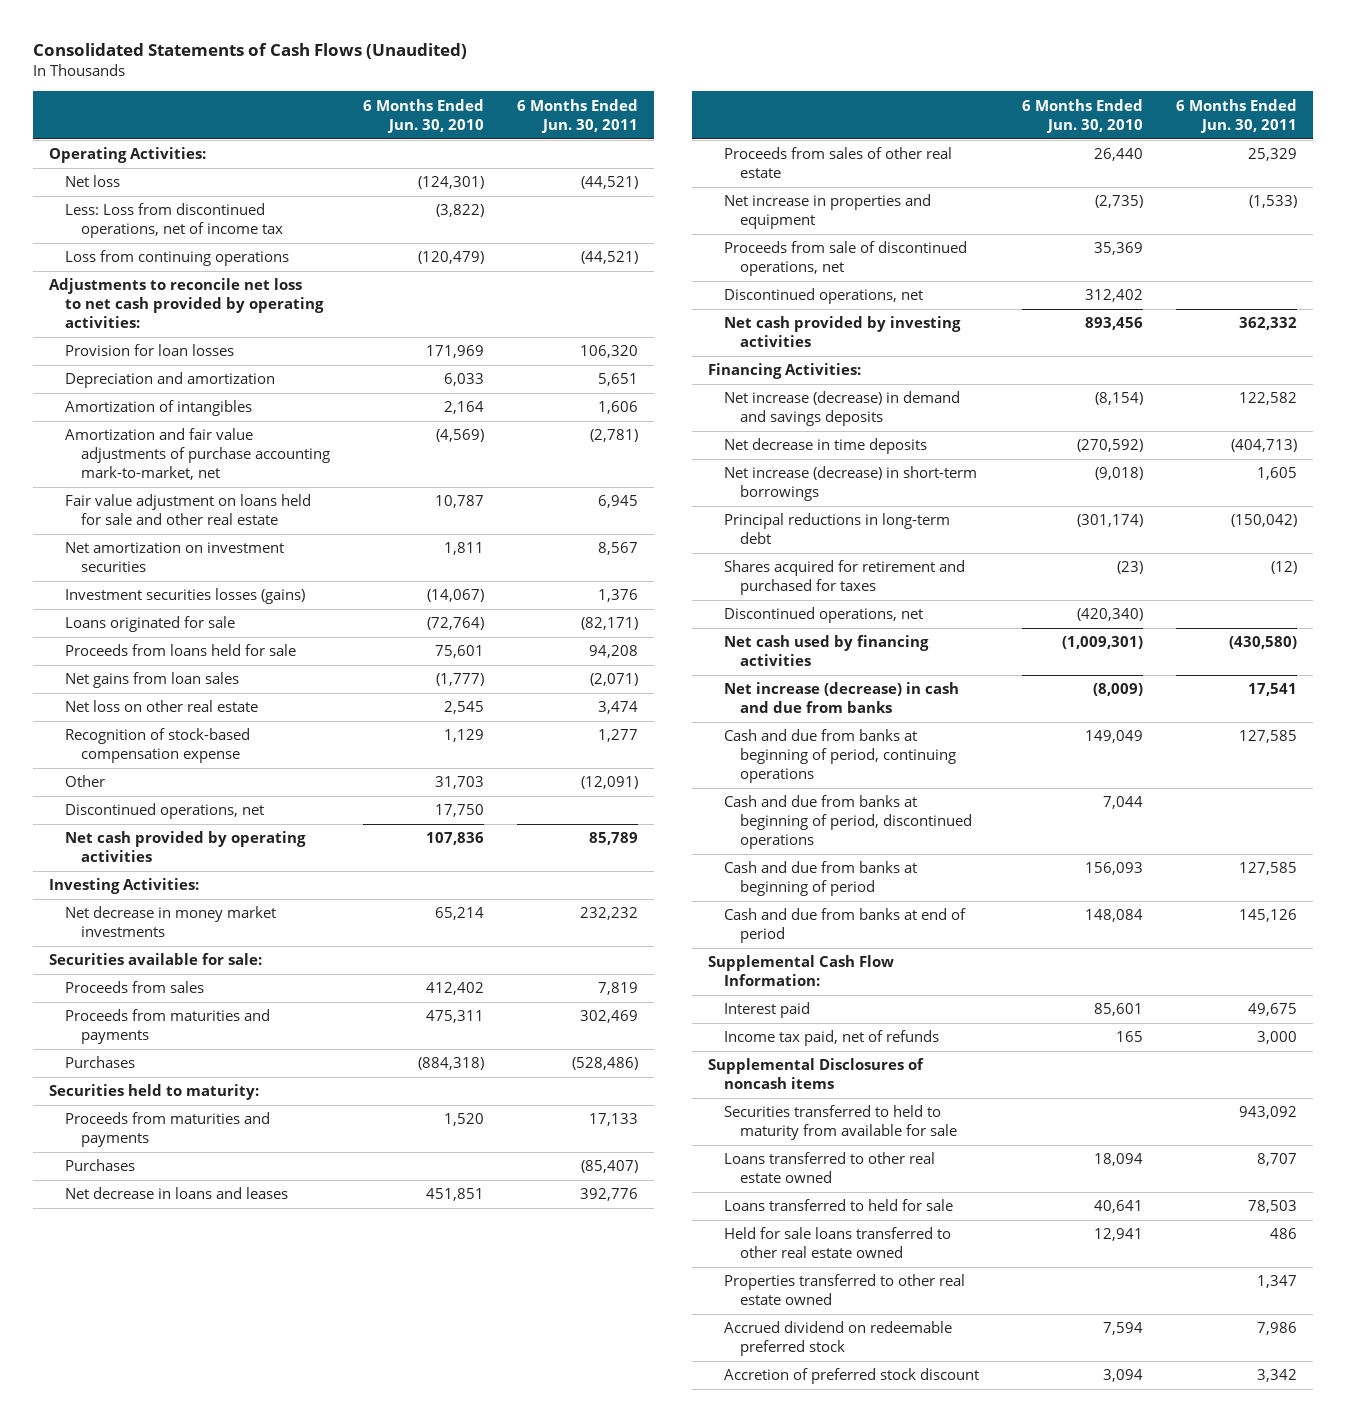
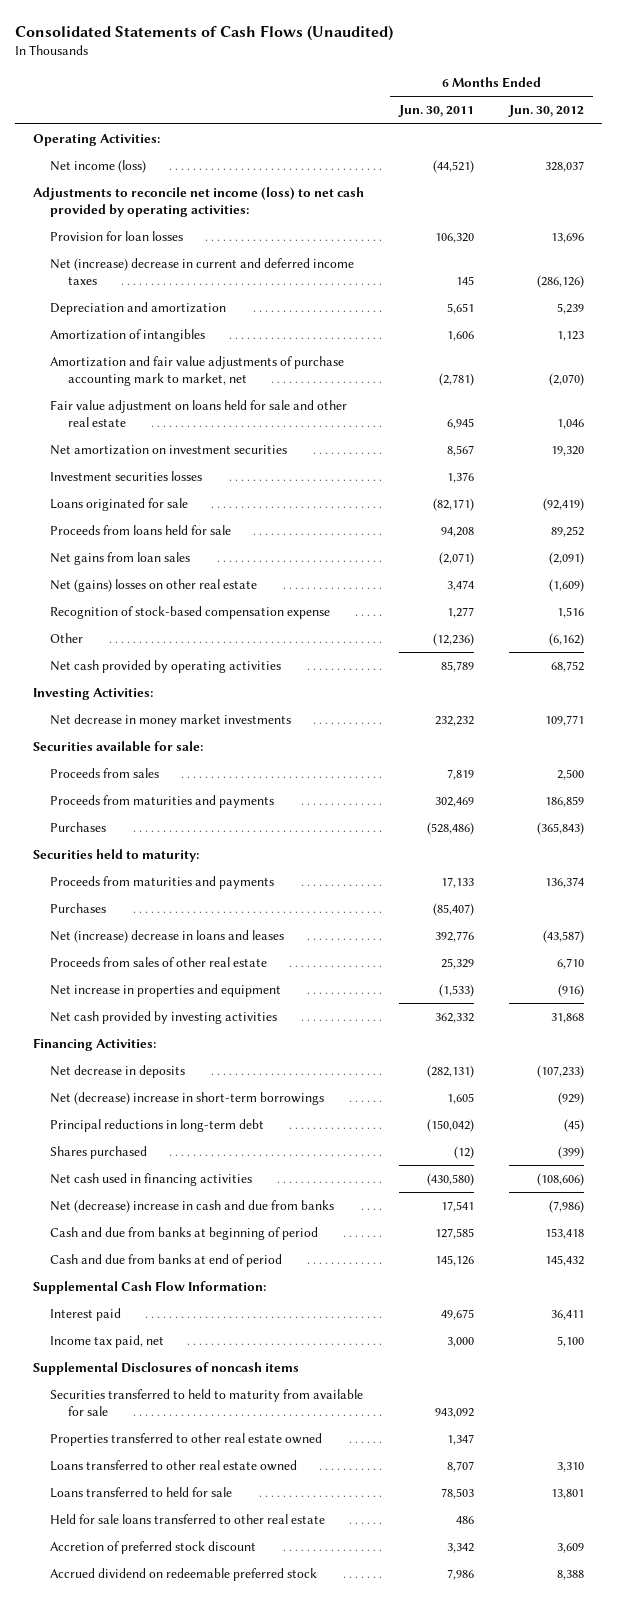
- | 6 Months Ended Jun. 30, 2010 | 6 Months Ended Jun. 30, 2011
+ | 6 Months Ended Jun. 30, 2011 | 6 Months Ended Jun. 30, 2012
- Net loss | (124,301) | (44,521)
- Less: Loss from discontinued operations, net of income tax | (3,822) |
- Loss from continuing operations | (120,479) | (44,521)
- Adjustments to reconcile net loss to net cash provided by operating activities:
+ Net income (loss) | (44,521) | 328,037
+ Adjustments to reconcile net income (loss) to net cash provided by operating activities:
+ Net (increase) decrease in current and deferred income taxes | 145 | (286,126)
- Amortization and fair value adjustments of purchase accounting mark-to-market, net | (4,569) | (2,781)
+ Amortization and fair value adjustments of purchase accounting mark to market, net | (2,781) | (2,070)
- Investment securities losses (gains) | (14,067) | 1,376
+ Investment securities losses | 1,376 |
- Net loss on other real estate | 2,545 | 3,474
+ Net (gains) losses on other real estate | 3,474 | (1,609)
- Other | 31,703 | (12,091)
- Discontinued operations, net | 17,750 |
+ Other | (12,236) | (6,162)
- Net decrease in loans and leases | 451,851 | 392,776
+ Net (increase) decrease in loans and leases | 392,776 | (43,587)
- Proceeds from sale of discontinued operations, net | 35,369 |
- Discontinued operations, net | 312,402 |
- Net increase (decrease) in demand and savings deposits | (8,154) | 122,582
- Net decrease in time deposits | (270,592) | (404,713)
- Net increase (decrease) in short-term borrowings | (9,018) | 1,605
+ Net decrease in deposits | (282,131) | (107,233)
+ Net (decrease) increase in short-term borrowings | 1,605 | (929)
- Shares acquired for retirement and purchased for taxes | (23) | (12)
- Discontinued operations, net | (420,340) |
- Net cash used by financing activities | (1,009,301) | (430,580)
- Net increase (decrease) in cash and due from banks | (8,009) | 17,541
- Cash and due from banks at beginning of period, continuing operations | 149,049 | 127,585
- Cash and due from banks at beginning of period, discontinued operations | 7,044 |
+ Shares purchased | (12) | (399)
+ Net cash used in financing activities | (430,580) | (108,606)
+ Net (decrease) increase in cash and due from banks | 17,541 | (7,986)
- Income tax paid, net of refunds | 165 | 3,000
+ Income tax paid, net | 3,000 | 5,100
moved up: Properties transferred to other real estate owned | 1,347 |
- Held for sale loans transferred to other real estate owned | 12,941 | 486
+ Held for sale loans transferred to other real estate | 486 |
moved down: Accrued dividend on redeemable preferred stock | 7,986 | 8,388

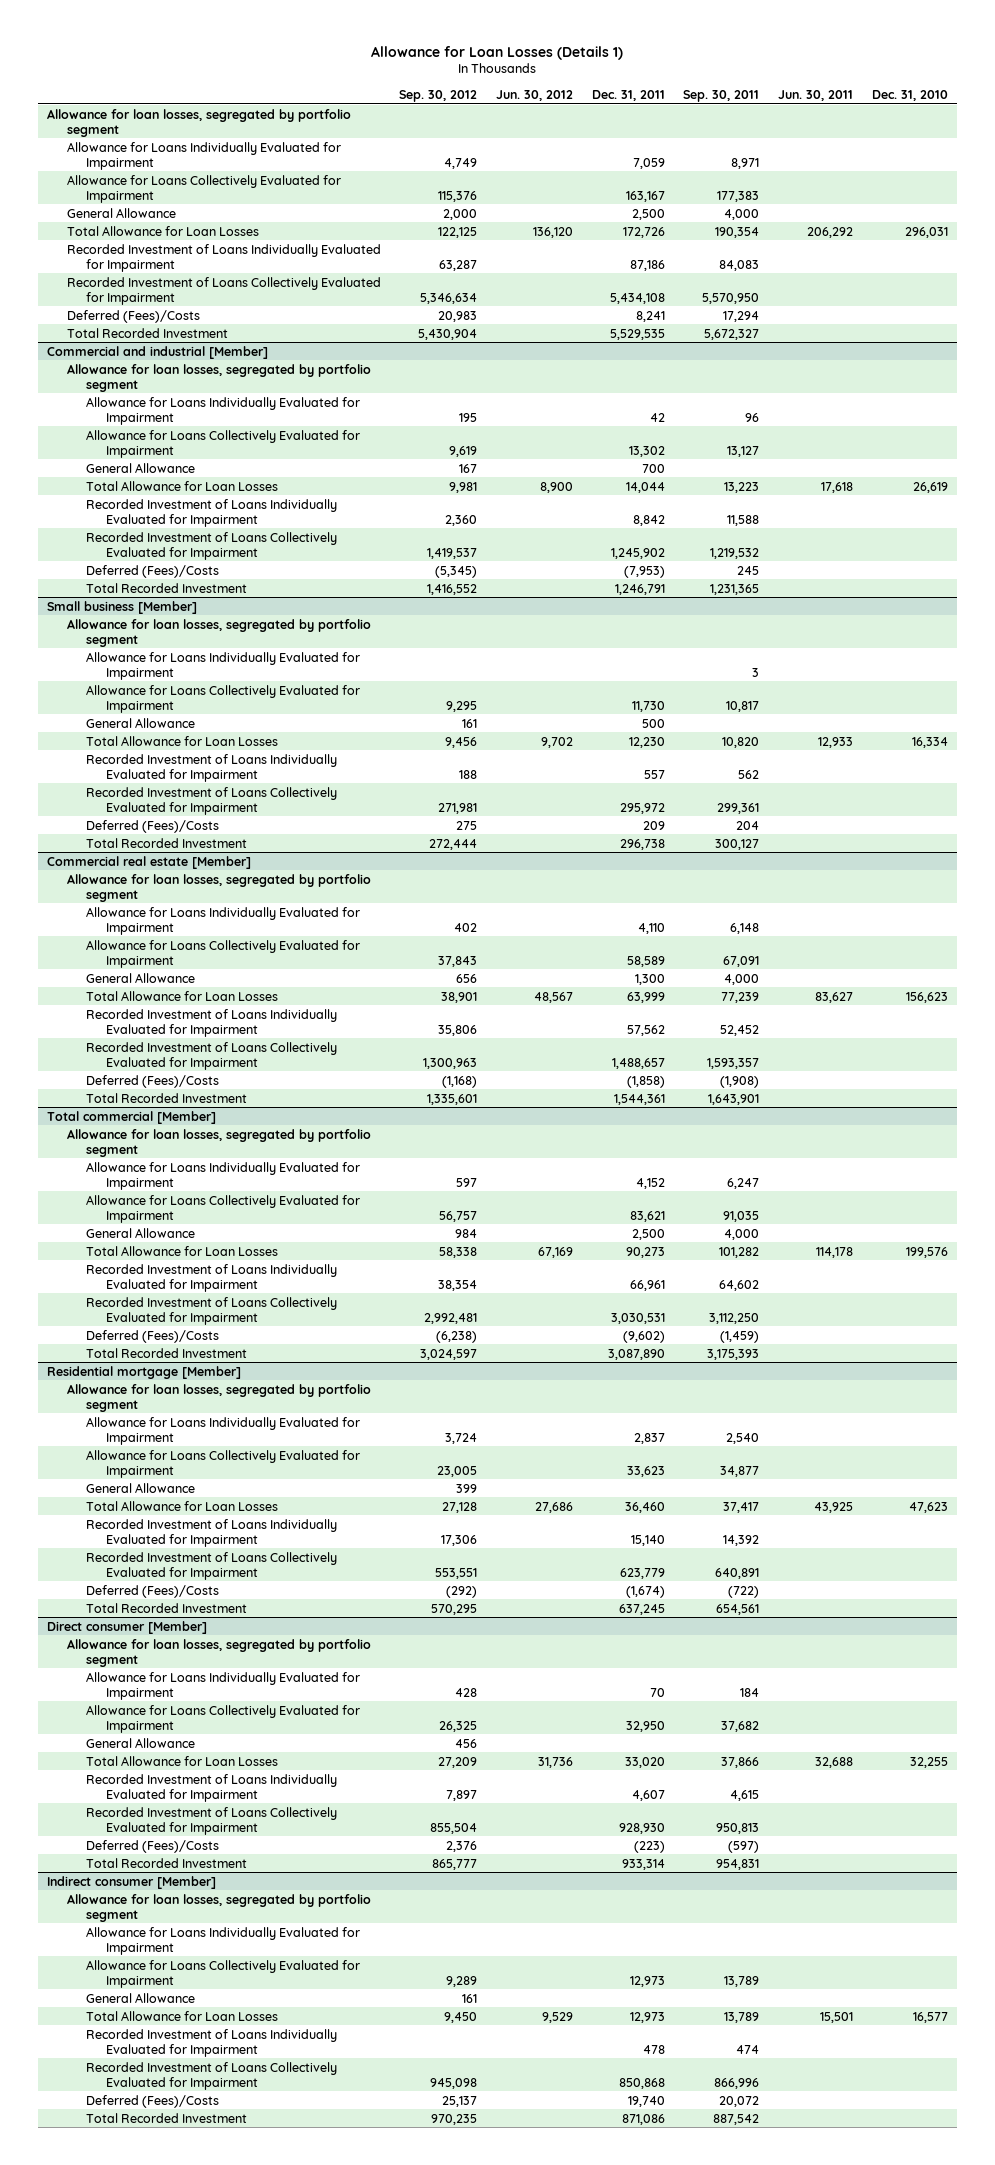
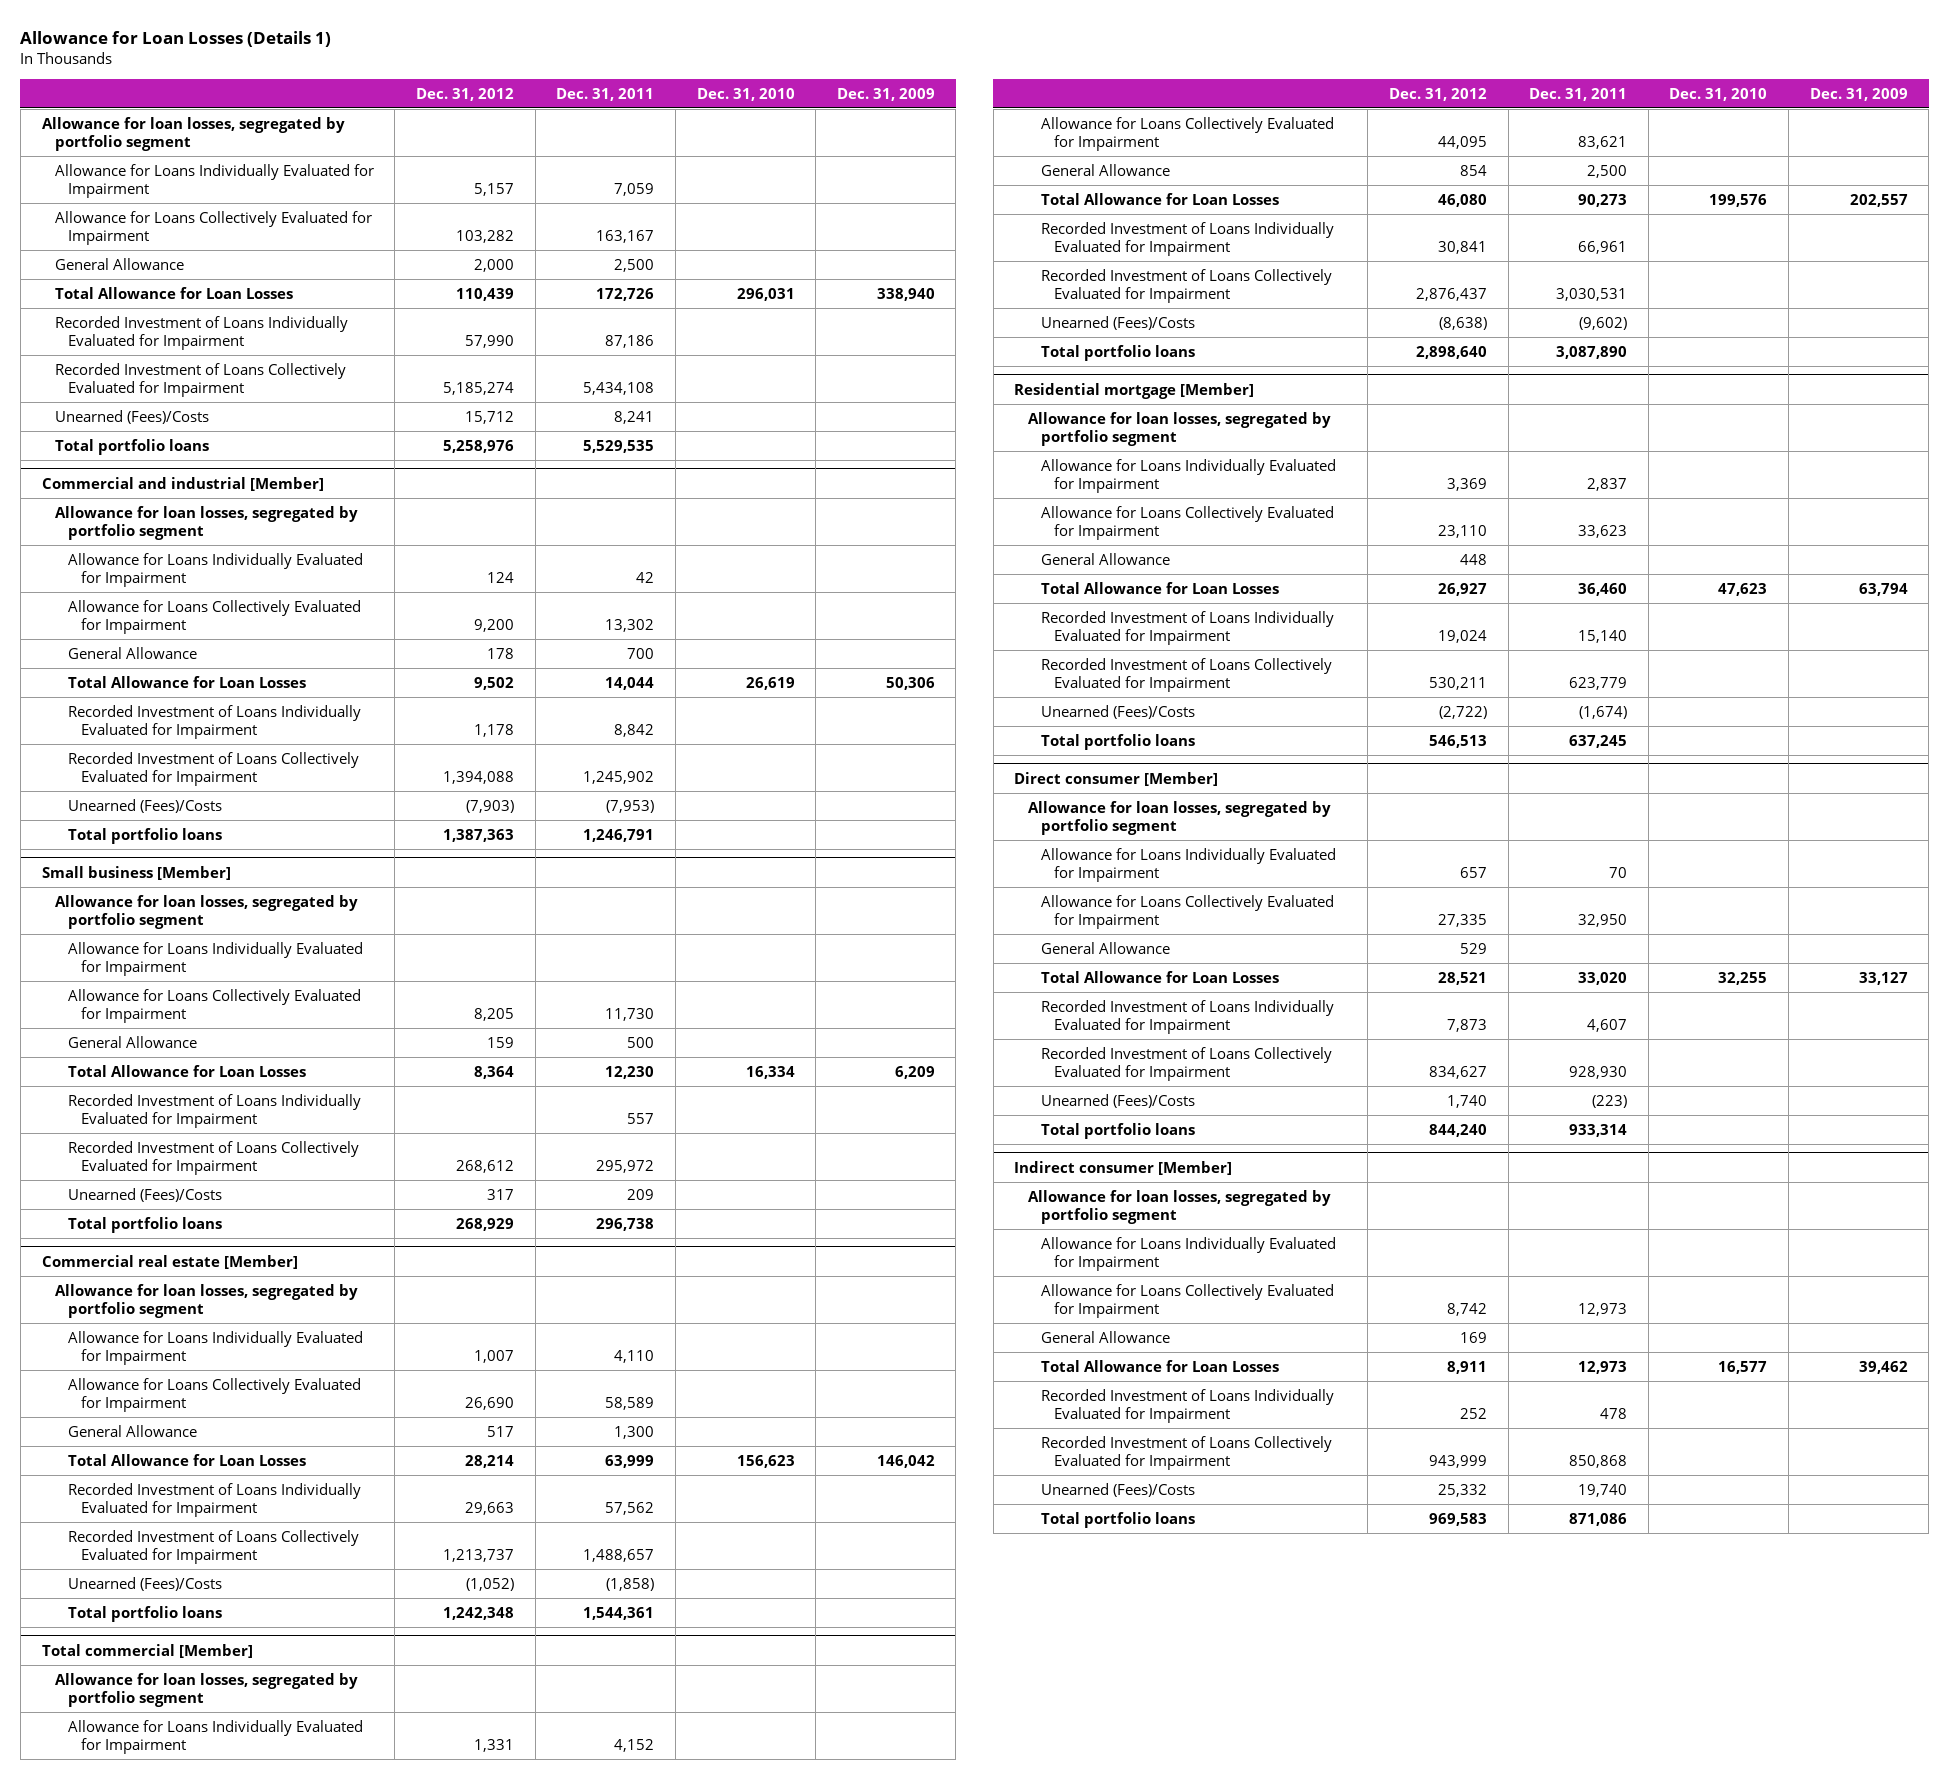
- | Sep. 30, 2012 | Jun. 30, 2012 | Dec. 31, 2011 | Sep. 30, 2011 | Jun. 30, 2011 | Dec. 31, 2010
+ | Dec. 31, 2012 | Dec. 31, 2011 | Dec. 31, 2010 | Dec. 31, 2009
- Deferred (Fees)/Costs | 20,983 | | 8,241 | 17,294 | |
- Total Recorded Investment | 5,430,904 | | 5,529,535 | 5,672,327 | |
+ Unearned (Fees)/Costs | 15,712 | 8,241 | |
+ Total portfolio loans | 5,258,976 | 5,529,535 | |
@ Commercial and industrial [Member]
- Deferred (Fees)/Costs | (5,345) | | (7,953) | 245 | |
- Total Recorded Investment | 1,416,552 | | 1,246,791 | 1,231,365 | |
+ Unearned (Fees)/Costs | (7,903) | (7,953) | |
+ Total portfolio loans | 1,387,363 | 1,246,791 | |
@ Small business [Member]
- Deferred (Fees)/Costs | 275 | | 209 | 204 | |
- Total Recorded Investment | 272,444 | | 296,738 | 300,127 | |
+ Unearned (Fees)/Costs | 317 | 209 | |
+ Total portfolio loans | 268,929 | 296,738 | |
@ Commercial real estate [Member]
- Deferred (Fees)/Costs | (1,168) | | (1,858) | (1,908) | |
- Total Recorded Investment | 1,335,601 | | 1,544,361 | 1,643,901 | |
+ Unearned (Fees)/Costs | (1,052) | (1,858) | |
+ Total portfolio loans | 1,242,348 | 1,544,361 | |
@ Total commercial [Member]
- Deferred (Fees)/Costs | (6,238) | | (9,602) | (1,459) | |
- Total Recorded Investment | 3,024,597 | | 3,087,890 | 3,175,393 | |
+ Unearned (Fees)/Costs | (8,638) | (9,602) | |
+ Total portfolio loans | 2,898,640 | 3,087,890 | |
@ Residential mortgage [Member]
- Deferred (Fees)/Costs | (292) | | (1,674) | (722) | |
- Total Recorded Investment | 570,295 | | 637,245 | 654,561 | |
+ Unearned (Fees)/Costs | (2,722) | (1,674) | |
+ Total portfolio loans | 546,513 | 637,245 | |
@ Direct consumer [Member]
- Deferred (Fees)/Costs | 2,376 | | (223) | (597) | |
- Total Recorded Investment | 865,777 | | 933,314 | 954,831 | |
+ Unearned (Fees)/Costs | 1,740 | (223) | |
+ Total portfolio loans | 844,240 | 933,314 | |
@ Indirect consumer [Member]
- Deferred (Fees)/Costs | 25,137 | | 19,740 | 20,072 | |
- Total Recorded Investment | 970,235 | | 871,086 | 887,542 | |
+ Unearned (Fees)/Costs | 25,332 | 19,740 | |
+ Total portfolio loans | 969,583 | 871,086 | |

